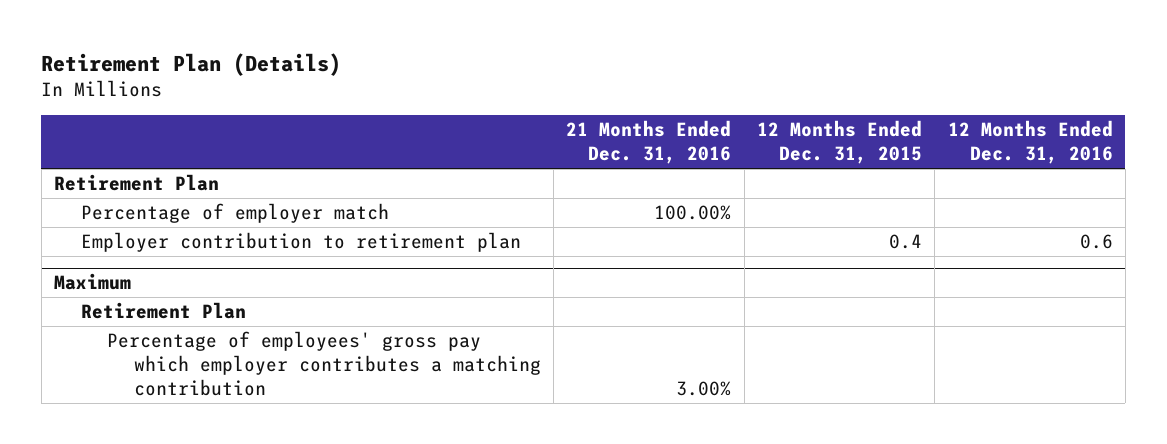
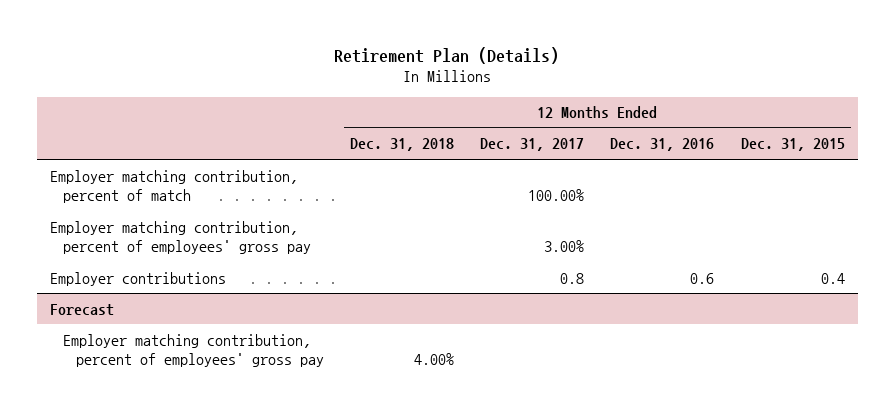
- | 21 Months Ended Dec. 31, 2016 | 12 Months Ended Dec. 31, 2015 | 12 Months Ended Dec. 31, 2016
+ | 12 Months Ended Dec. 31, 2018 | 12 Months Ended Dec. 31, 2017 | 12 Months Ended Dec. 31, 2016 | 12 Months Ended Dec. 31, 2015
- Retirement Plan
- Percentage of employer match | 100.00% | |
- Employer contribution to retirement plan | | 0.4 | 0.6
- Maximum
- Retirement Plan
- Percentage of employees' gross pay which employer contributes a matching contribution | 3.00% | |
+ Employer matching contribution, percent of match | | 100.00% | |
+ Employer matching contribution, percent of employees' gross pay | | 3.00% | |
+ Employer contributions | | 0.8 | 0.6 | 0.4
+ Forecast
+ Employer matching contribution, percent of employees' gross pay | 4.00% | | |

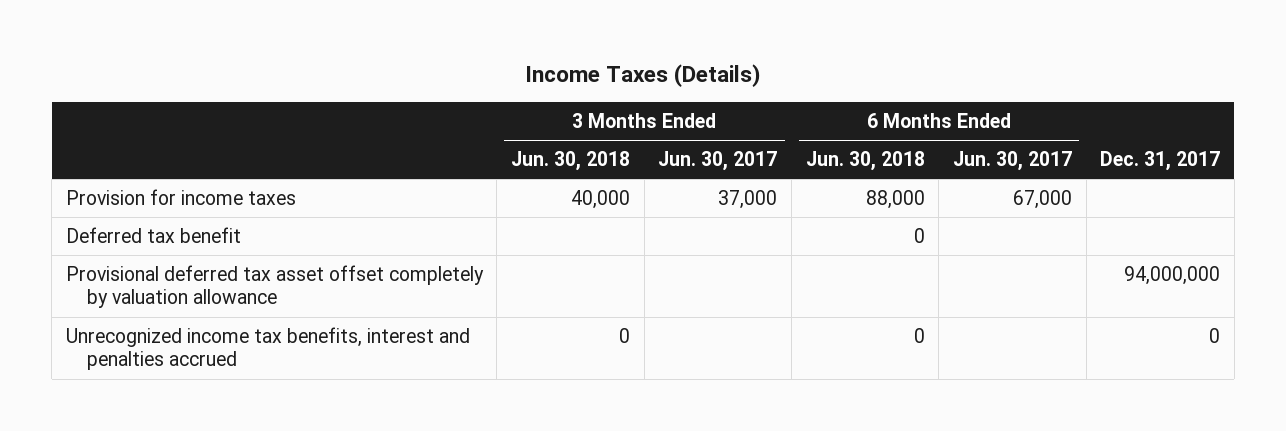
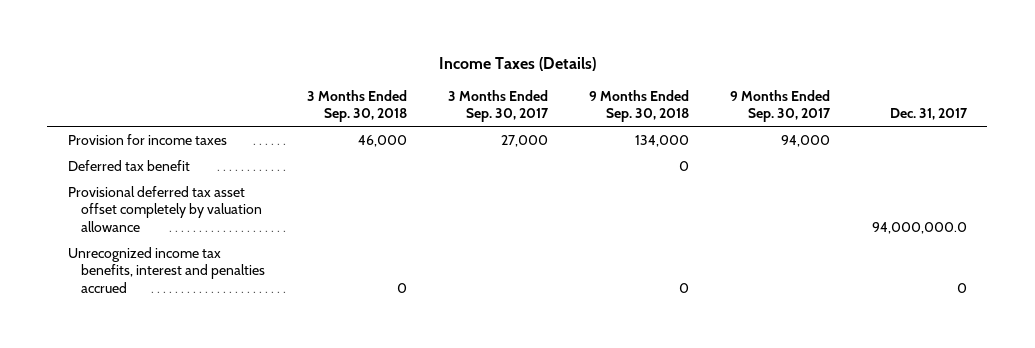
- | 3 Months Ended Jun. 30, 2018 | 3 Months Ended Jun. 30, 2017 | 6 Months Ended Jun. 30, 2018 | 6 Months Ended Jun. 30, 2017 | Dec. 31, 2017
+ | 3 Months Ended Sep. 30, 2018 | 3 Months Ended Sep. 30, 2017 | 9 Months Ended Sep. 30, 2018 | 9 Months Ended Sep. 30, 2017 | Dec. 31, 2017
- Provisional deferred tax asset offset completely by valuation allowance | | | | | 94,000,000
+ Provisional deferred tax asset offset completely by valuation allowance | | | | | 94,000,000.0

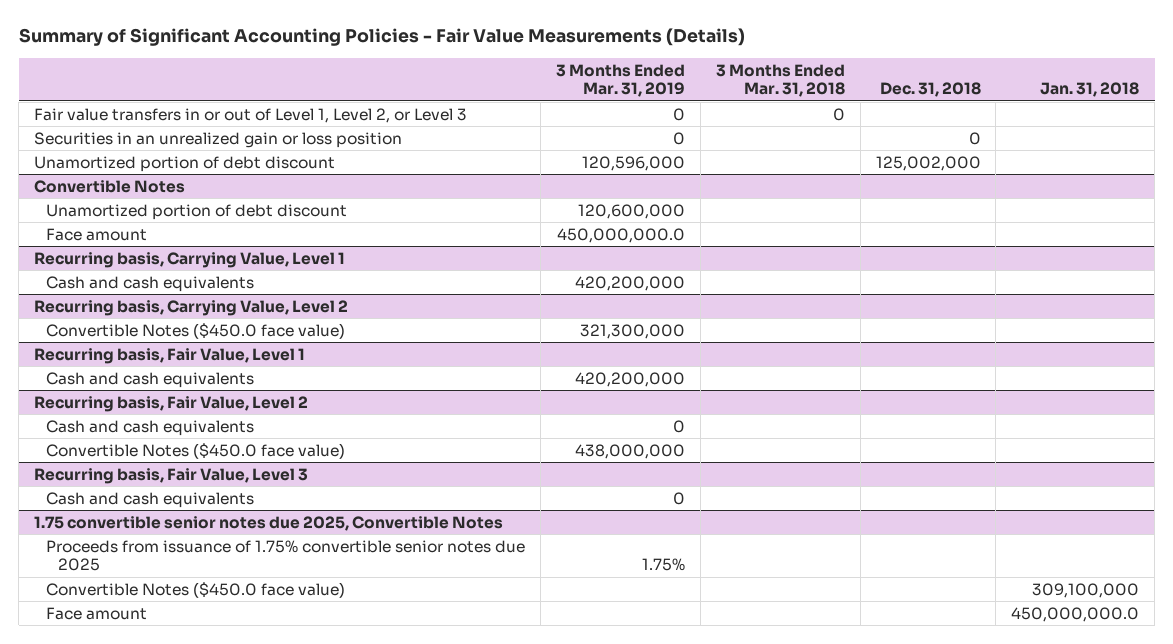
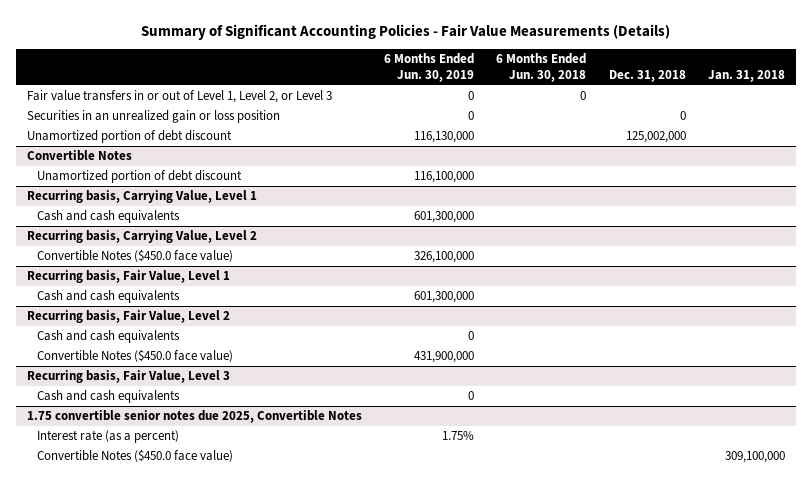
- | 3 Months Ended Mar. 31, 2019 | 3 Months Ended Mar. 31, 2018 | Dec. 31, 2018 | Jan. 31, 2018
+ | 6 Months Ended Jun. 30, 2019 | 6 Months Ended Jun. 30, 2018 | Dec. 31, 2018 | Jan. 31, 2018
@ Convertible Notes
- Face amount | 450,000,000.0 | | |
@ 1.75 convertible senior notes due 2025, Convertible Notes
- Proceeds from issuance of 1.75% convertible senior notes due 2025 | 1.75% | | |
+ Interest rate (as a percent) | 1.75% | | |
- Face amount | | | | 450,000,000.0

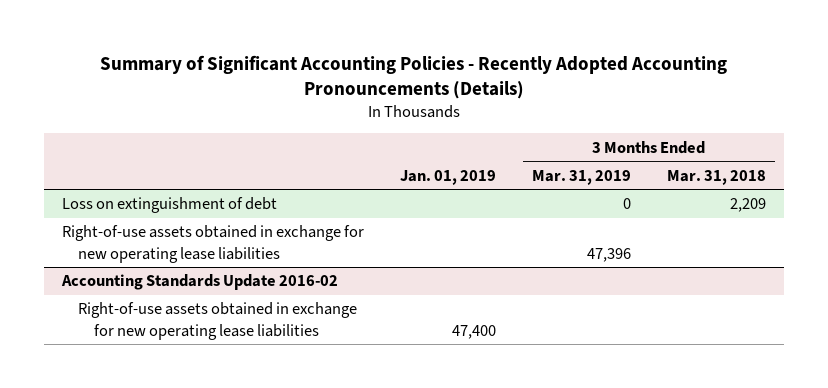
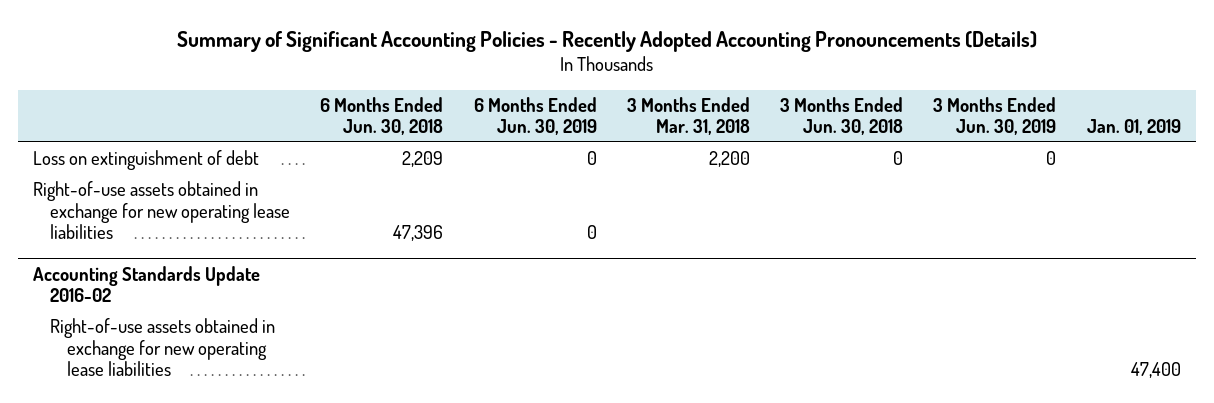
- | Jan. 01, 2019 | 3 Months Ended Mar. 31, 2019 | 3 Months Ended Mar. 31, 2018
+ | 6 Months Ended Jun. 30, 2018 | 6 Months Ended Jun. 30, 2019 | 3 Months Ended Mar. 31, 2018 | 3 Months Ended Jun. 30, 2018 | 3 Months Ended Jun. 30, 2019 | Jan. 01, 2019
- Loss on extinguishment of debt | | 0 | 2,209
+ Loss on extinguishment of debt | 2,209 | 0 | 2,200 | 0 | 0 |

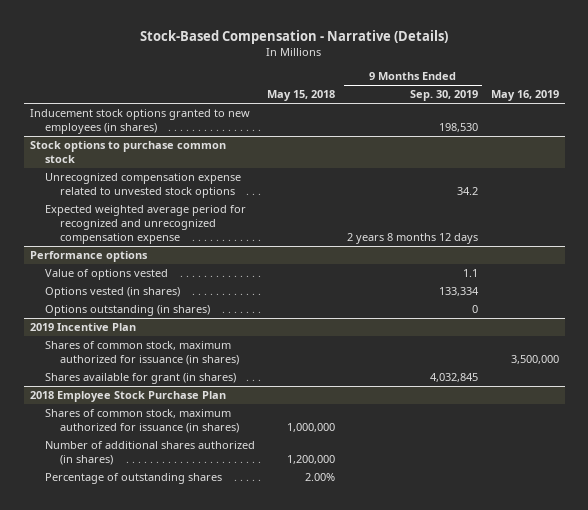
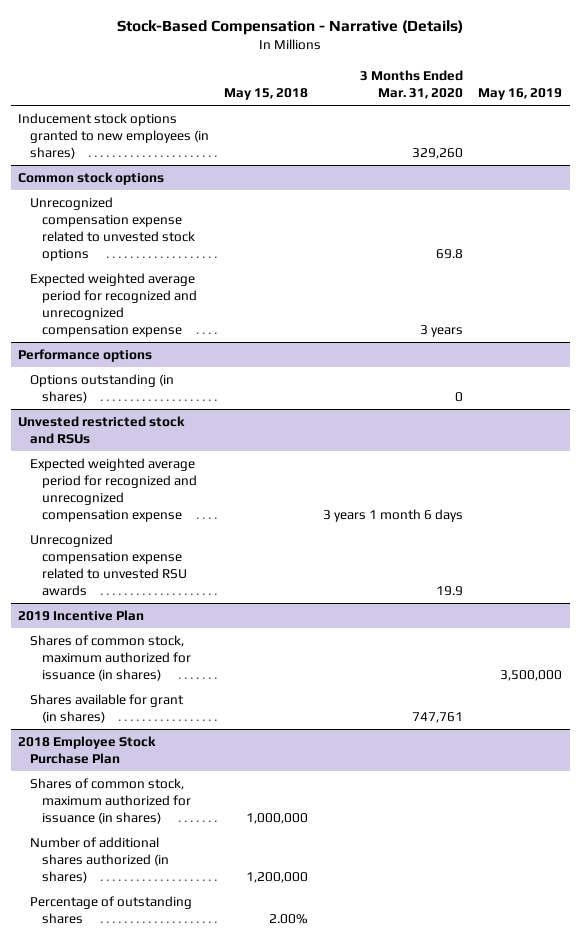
- | May 15, 2018 | 9 Months Ended Sep. 30, 2019 | May 16, 2019
+ | May 15, 2018 | 3 Months Ended Mar. 31, 2020 | May 16, 2019
- Stock options to purchase common stock
+ Common stock options
@ Performance options
- Value of options vested | | 1.1 |
- Options vested (in shares) | | 133,334 |
+ Unvested restricted stock and RSUs
+ Expected weighted average period for recognized and unrecognized compensation expense | | 3 years 1 month 6 days |
+ Unrecognized compensation expense related to unvested RSU awards | | 19.9 |

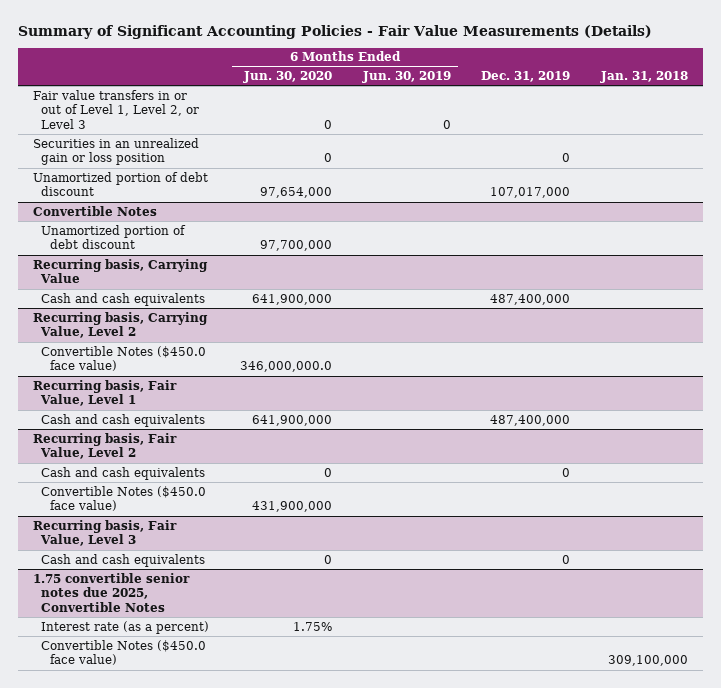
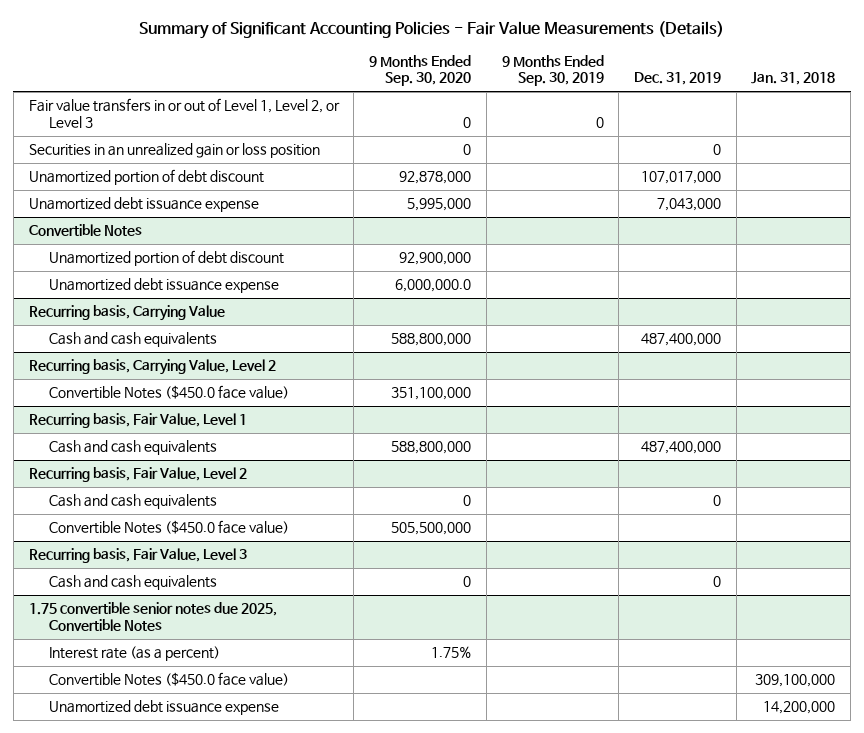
- | 6 Months Ended Jun. 30, 2020 | 6 Months Ended Jun. 30, 2019 | Dec. 31, 2019 | Jan. 31, 2018
+ | 9 Months Ended Sep. 30, 2020 | 9 Months Ended Sep. 30, 2019 | Dec. 31, 2019 | Jan. 31, 2018
+ Unamortized debt issuance expense | 5,995,000 | | 7,043,000 |
@ Convertible Notes
+ Unamortized debt issuance expense | 6,000,000.0 | | |
@ 1.75 convertible senior notes due 2025, Convertible Notes
+ Unamortized debt issuance expense | | | | 14,200,000

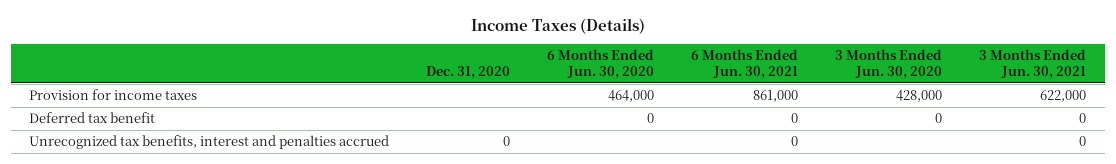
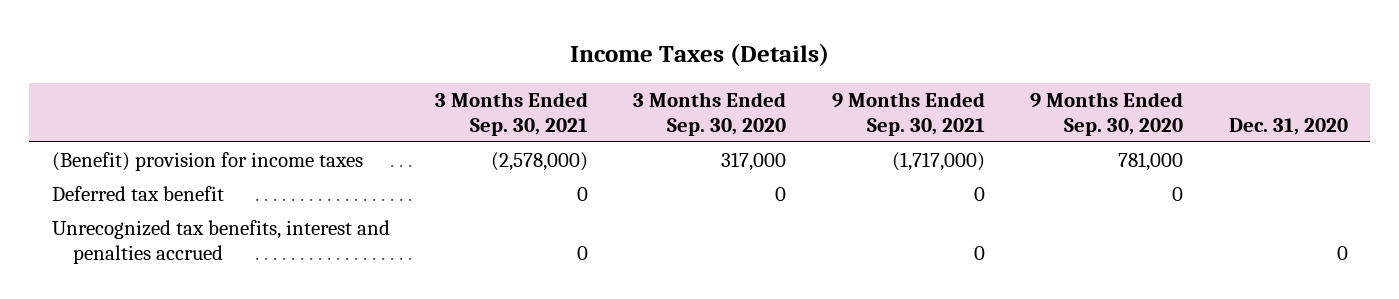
- | Dec. 31, 2020 | 6 Months Ended Jun. 30, 2020 | 6 Months Ended Jun. 30, 2021 | 3 Months Ended Jun. 30, 2020 | 3 Months Ended Jun. 30, 2021
+ | 3 Months Ended Sep. 30, 2021 | 3 Months Ended Sep. 30, 2020 | 9 Months Ended Sep. 30, 2021 | 9 Months Ended Sep. 30, 2020 | Dec. 31, 2020
- Provision for income taxes | | 464,000 | 861,000 | 428,000 | 622,000
+ (Benefit) provision for income taxes | (2,578,000) | 317,000 | (1,717,000) | 781,000 |

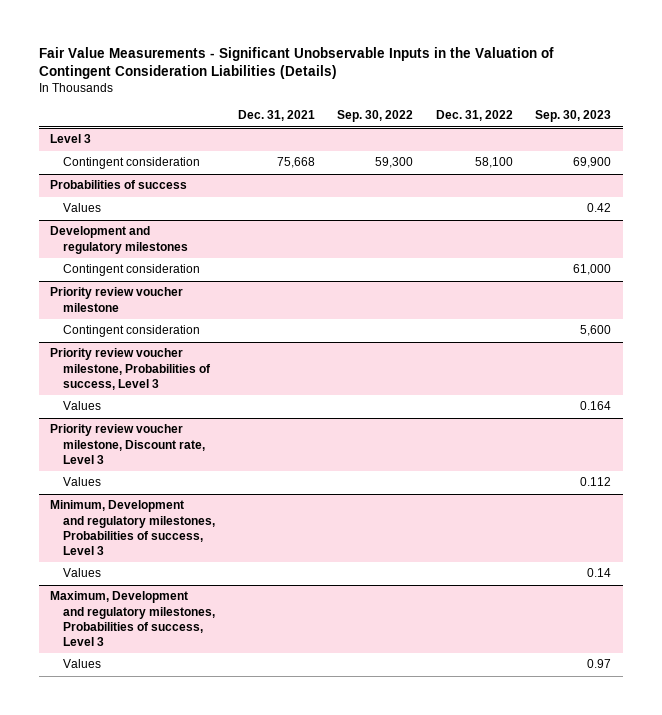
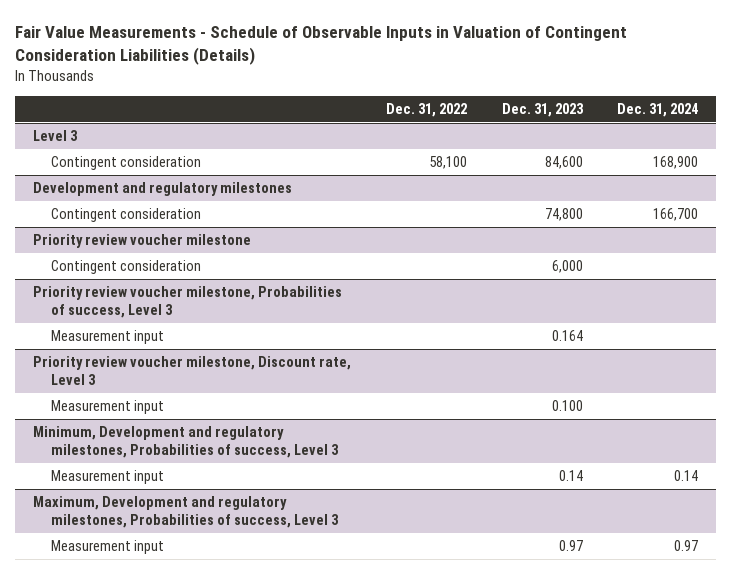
- Fair Value Measurements - Significant Unobservable Inputs in the Valuation of Contingent Consideration Liabilities (Details)
+ Fair Value Measurements - Schedule of Observable Inputs in Valuation of Contingent Consideration Liabilities (Details)
- | Dec. 31, 2021 | Sep. 30, 2022 | Dec. 31, 2022 | Sep. 30, 2023
+ | Dec. 31, 2022 | Dec. 31, 2023 | Dec. 31, 2024
- Probabilities of success
- Values | | | | 0.42
@ Priority review voucher milestone, Probabilities of success, Level 3
- Values | | | | 0.164
+ Measurement input | | 0.164 |
@ Priority review voucher milestone, Discount rate, Level 3
- Values | | | | 0.112
+ Measurement input | | 0.100 |
@ Minimum, Development and regulatory milestones, Probabilities of success, Level 3
- Values | | | | 0.14
+ Measurement input | | 0.14 | 0.14
@ Maximum, Development and regulatory milestones, Probabilities of success, Level 3
- Values | | | | 0.97
+ Measurement input | | 0.97 | 0.97

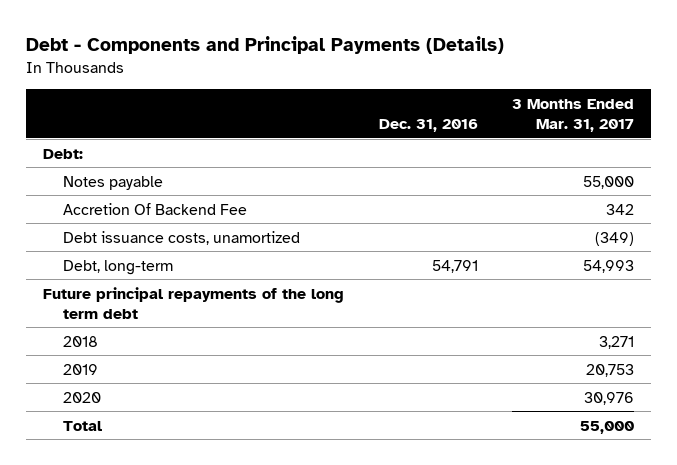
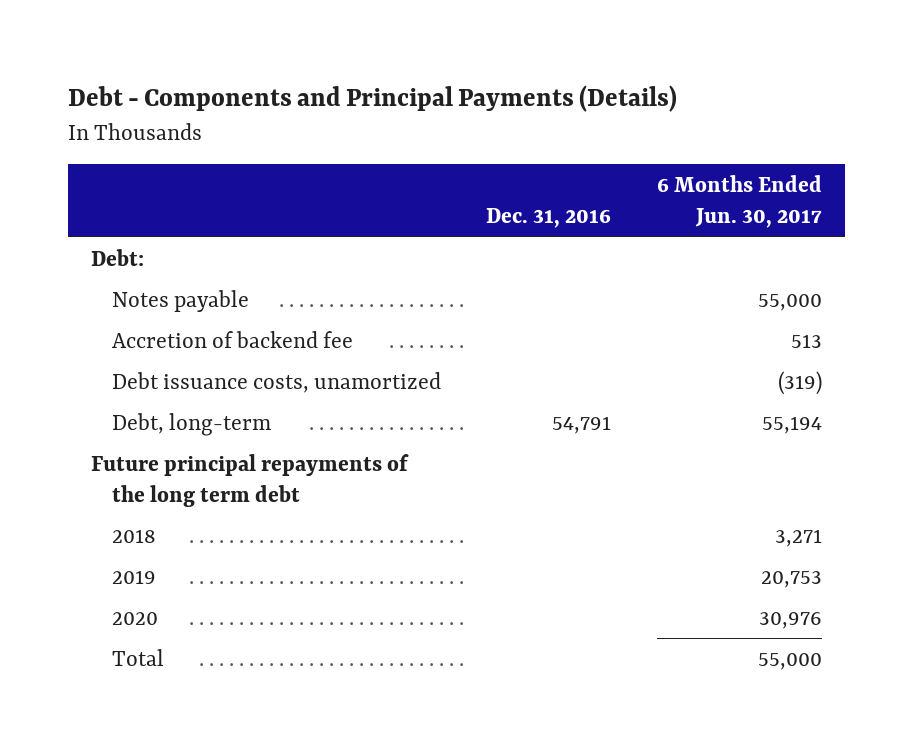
- | Dec. 31, 2016 | 3 Months Ended Mar. 31, 2017
+ | Dec. 31, 2016 | 6 Months Ended Jun. 30, 2017
- Accretion Of Backend Fee | | 342
+ Accretion of backend fee | | 513

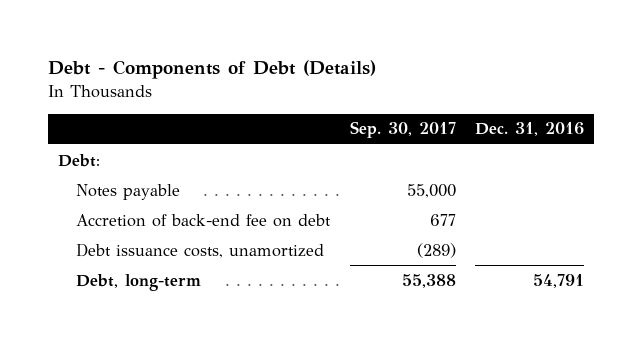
- Debt - Components and Principal Payments (Details)
+ Debt - Components of Debt (Details)
- | Dec. 31, 2016 | 6 Months Ended Jun. 30, 2017
+ | Sep. 30, 2017 | Dec. 31, 2016
- Accretion of backend fee | | 513
+ Accretion of back-end fee on debt | 677 |
- Future principal repayments of the long term debt
- 2018 | | 3,271
- 2019 | | 20,753
- 2020 | | 30,976
- Total | | 55,000

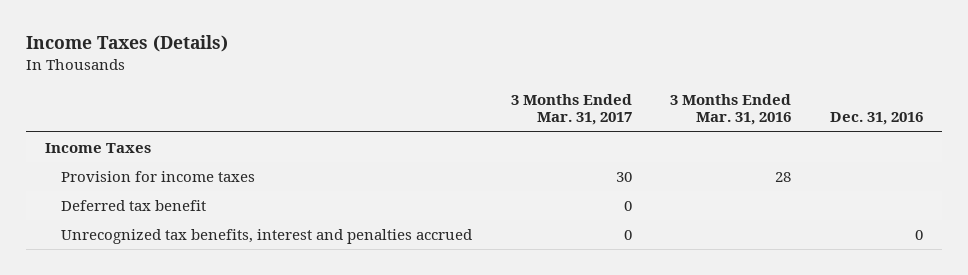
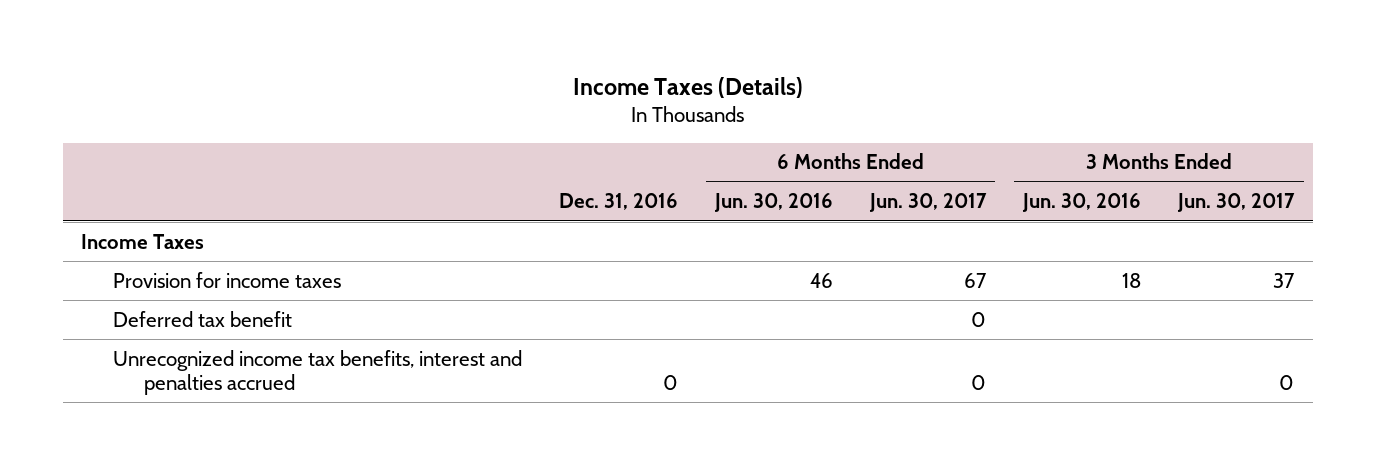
- | 3 Months Ended Mar. 31, 2017 | 3 Months Ended Mar. 31, 2016 | Dec. 31, 2016
+ | Dec. 31, 2016 | 6 Months Ended Jun. 30, 2016 | 6 Months Ended Jun. 30, 2017 | 3 Months Ended Jun. 30, 2016 | 3 Months Ended Jun. 30, 2017
- Unrecognized tax benefits, interest and penalties accrued | 0 | | 0
+ Unrecognized income tax benefits, interest and penalties accrued | 0 | | 0 | | 0

